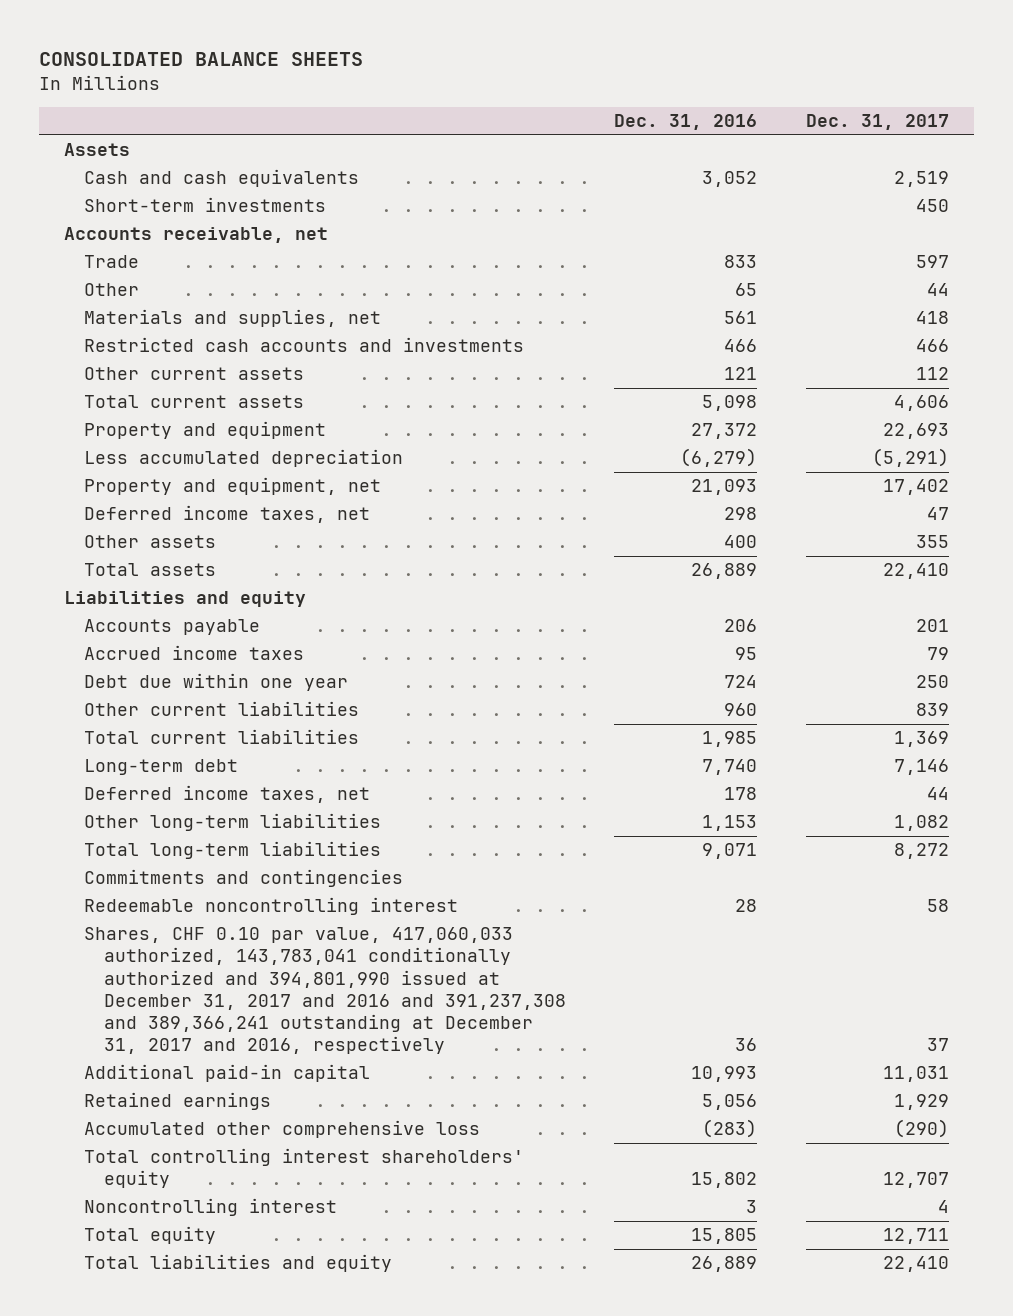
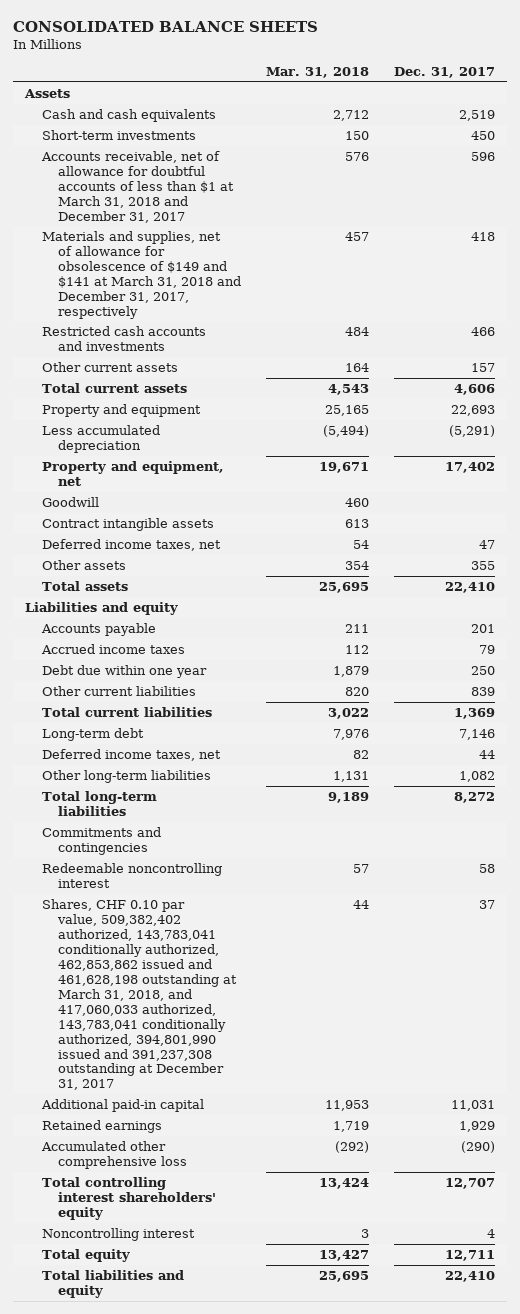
- | Dec. 31, 2016 | Dec. 31, 2017
+ | Mar. 31, 2018 | Dec. 31, 2017
- Accounts receivable, net
- Trade | 833 | 597
- Other | 65 | 44
- Materials and supplies, net | 561 | 418
+ Accounts receivable, net of allowance for doubtful accounts of less than $1 at March 31, 2018 and December 31, 2017 | 576 | 596
+ Materials and supplies, net of allowance for obsolescence of $149 and $141 at March 31, 2018 and December 31, 2017, respectively | 457 | 418
- Other current assets | 121 | 112
+ Other current assets | 164 | 157
+ Goodwill | 460 |
+ Contract intangible assets | 613 |
- Shares, CHF 0.10 par value, 417,060,033 authorized, 143,783,041 conditionally authorized and 394,801,990 issued at December 31, 2017 and 2016 and 391,237,308 and 389,366,241 outstanding at December 31, 2017 and 2016, respectively | 36 | 37
+ Shares, CHF 0.10 par value, 509,382,402 authorized, 143,783,041 conditionally authorized, 462,853,862 issued and 461,628,198 outstanding at March 31, 2018, and 417,060,033 authorized, 143,783,041 conditionally authorized, 394,801,990 issued and 391,237,308 outstanding at December 31, 2017 | 44 | 37

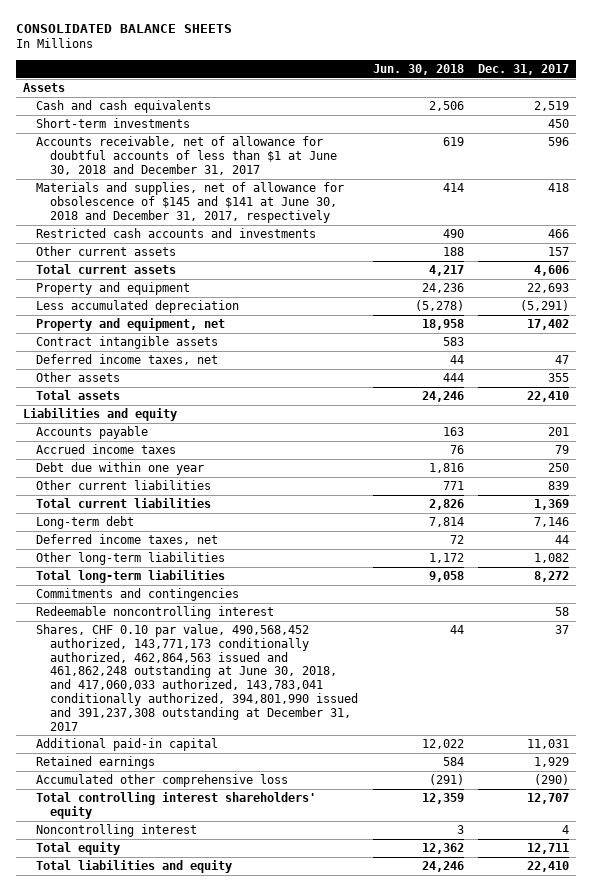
- | Mar. 31, 2018 | Dec. 31, 2017
+ | Jun. 30, 2018 | Dec. 31, 2017
- Accounts receivable, net of allowance for doubtful accounts of less than $1 at March 31, 2018 and December 31, 2017 | 576 | 596
- Materials and supplies, net of allowance for obsolescence of $149 and $141 at March 31, 2018 and December 31, 2017, respectively | 457 | 418
+ Accounts receivable, net of allowance for doubtful accounts of less than $1 at June 30, 2018 and December 31, 2017 | 619 | 596
+ Materials and supplies, net of allowance for obsolescence of $145 and $141 at June 30, 2018 and December 31, 2017, respectively | 414 | 418
- Goodwill | 460 |
- Shares, CHF 0.10 par value, 509,382,402 authorized, 143,783,041 conditionally authorized, 462,853,862 issued and 461,628,198 outstanding at March 31, 2018, and 417,060,033 authorized, 143,783,041 conditionally authorized, 394,801,990 issued and 391,237,308 outstanding at December 31, 2017 | 44 | 37
+ Shares, CHF 0.10 par value, 490,568,452 authorized, 143,771,173 conditionally authorized, 462,864,563 issued and 461,862,248 outstanding at June 30, 2018, and 417,060,033 authorized, 143,783,041 conditionally authorized, 394,801,990 issued and 391,237,308 outstanding at December 31, 2017 | 44 | 37

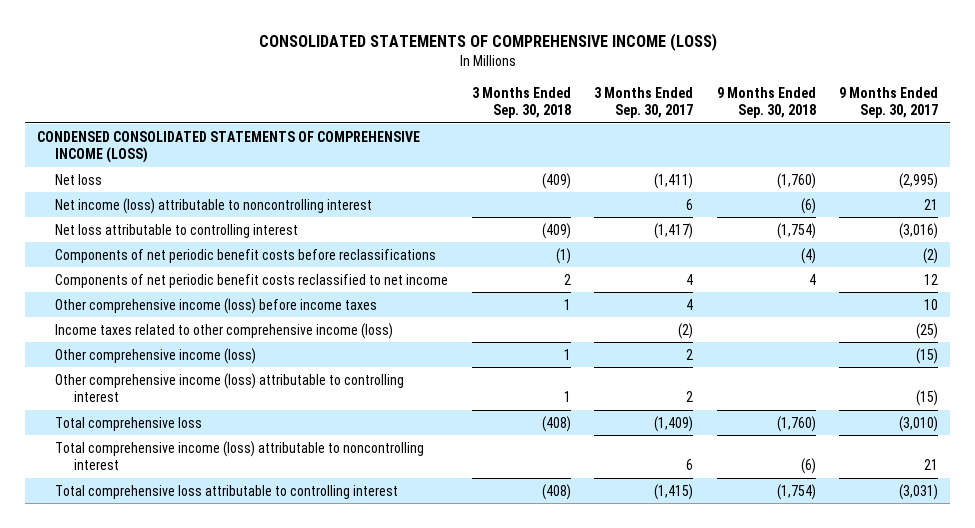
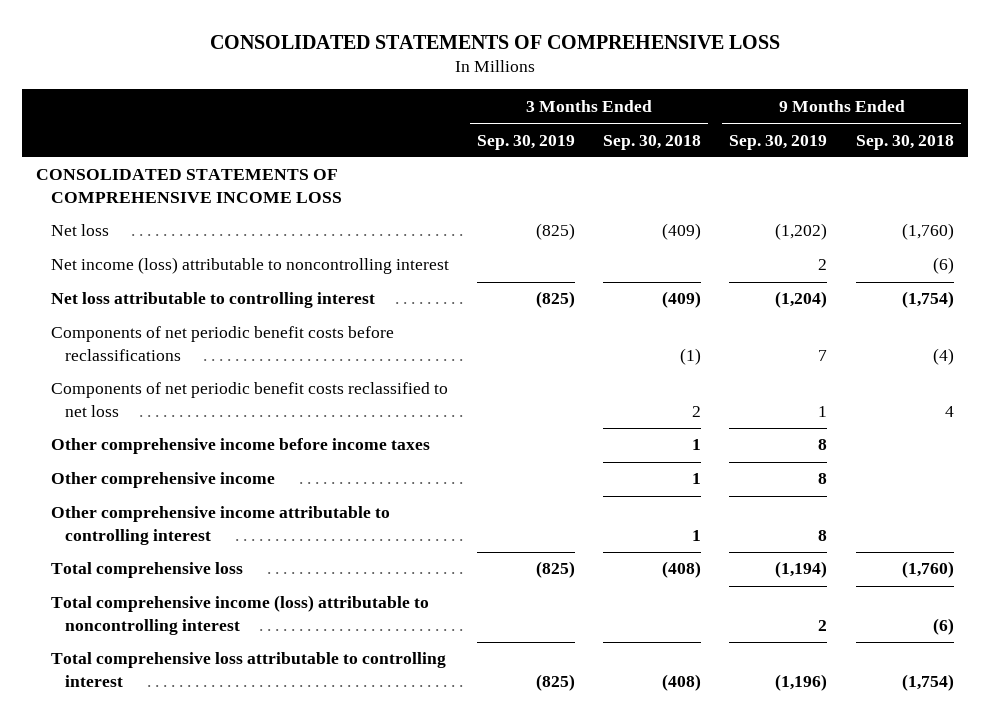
- CONSOLIDATED STATEMENTS OF COMPREHENSIVE INCOME (LOSS)
+ CONSOLIDATED STATEMENTS OF COMPREHENSIVE LOSS
- | 3 Months Ended Sep. 30, 2018 | 3 Months Ended Sep. 30, 2017 | 9 Months Ended Sep. 30, 2018 | 9 Months Ended Sep. 30, 2017
+ | 3 Months Ended Sep. 30, 2019 | 3 Months Ended Sep. 30, 2018 | 9 Months Ended Sep. 30, 2019 | 9 Months Ended Sep. 30, 2018
- CONDENSED CONSOLIDATED STATEMENTS OF COMPREHENSIVE INCOME (LOSS)
+ CONSOLIDATED STATEMENTS OF COMPREHENSIVE INCOME LOSS
- Components of net periodic benefit costs reclassified to net income | 2 | 4 | 4 | 12
- Other comprehensive income (loss) before income taxes | 1 | 4 | | 10
- Income taxes related to other comprehensive income (loss) | | (2) | | (25)
- Other comprehensive income (loss) | 1 | 2 | | (15)
- Other comprehensive income (loss) attributable to controlling interest | 1 | 2 | | (15)
+ Components of net periodic benefit costs reclassified to net loss | | 2 | 1 | 4
+ Other comprehensive income before income taxes | | 1 | 8 |
+ Other comprehensive income | | 1 | 8 |
+ Other comprehensive income attributable to controlling interest | | 1 | 8 |

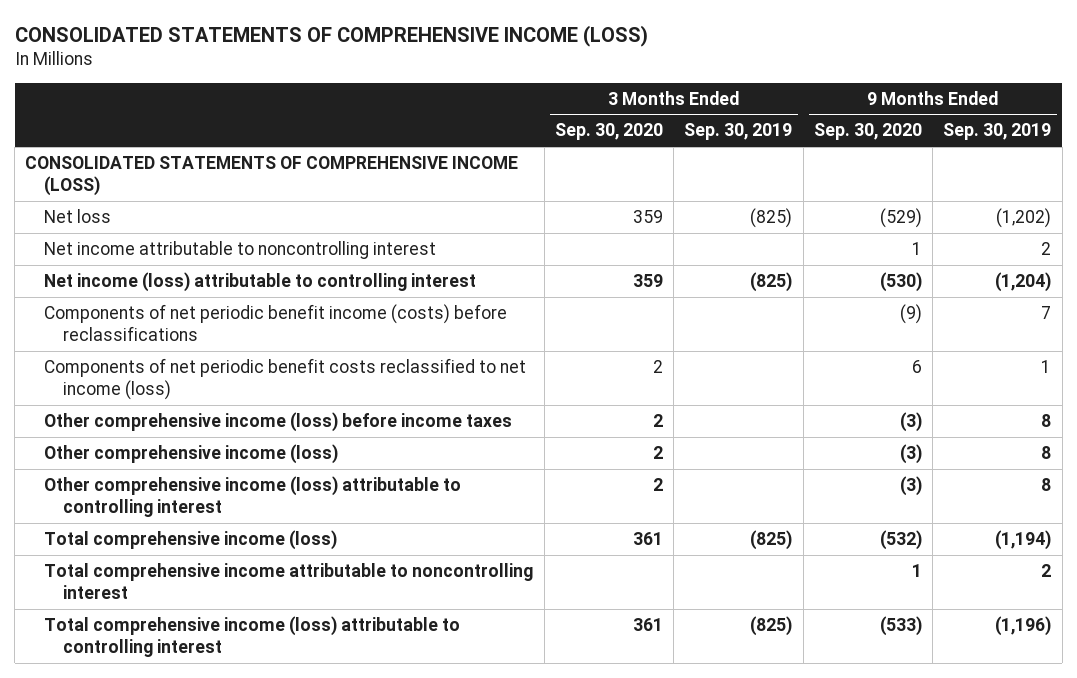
- CONSOLIDATED STATEMENTS OF COMPREHENSIVE LOSS
+ CONSOLIDATED STATEMENTS OF COMPREHENSIVE INCOME (LOSS)
- | 3 Months Ended Sep. 30, 2019 | 3 Months Ended Sep. 30, 2018 | 9 Months Ended Sep. 30, 2019 | 9 Months Ended Sep. 30, 2018
+ | 3 Months Ended Sep. 30, 2020 | 3 Months Ended Sep. 30, 2019 | 9 Months Ended Sep. 30, 2020 | 9 Months Ended Sep. 30, 2019
- CONSOLIDATED STATEMENTS OF COMPREHENSIVE INCOME LOSS
+ CONSOLIDATED STATEMENTS OF COMPREHENSIVE INCOME (LOSS)
- Net income (loss) attributable to noncontrolling interest | | | 2 | (6)
- Net loss attributable to controlling interest | (825) | (409) | (1,204) | (1,754)
- Components of net periodic benefit costs before reclassifications | | (1) | 7 | (4)
- Components of net periodic benefit costs reclassified to net loss | | 2 | 1 | 4
- Other comprehensive income before income taxes | | 1 | 8 |
- Other comprehensive income | | 1 | 8 |
- Other comprehensive income attributable to controlling interest | | 1 | 8 |
- Total comprehensive loss | (825) | (408) | (1,194) | (1,760)
- Total comprehensive income (loss) attributable to noncontrolling interest | | | 2 | (6)
- Total comprehensive loss attributable to controlling interest | (825) | (408) | (1,196) | (1,754)
+ Net income attributable to noncontrolling interest | | | 1 | 2
+ Net income (loss) attributable to controlling interest | 359 | (825) | (530) | (1,204)
+ Components of net periodic benefit income (costs) before reclassifications | | | (9) | 7
+ Components of net periodic benefit costs reclassified to net income (loss) | 2 | | 6 | 1
+ Other comprehensive income (loss) before income taxes | 2 | | (3) | 8
+ Other comprehensive income (loss) | 2 | | (3) | 8
+ Other comprehensive income (loss) attributable to controlling interest | 2 | | (3) | 8
+ Total comprehensive income (loss) | 361 | (825) | (532) | (1,194)
+ Total comprehensive income attributable to noncontrolling interest | | | 1 | 2
+ Total comprehensive income (loss) attributable to controlling interest | 361 | (825) | (533) | (1,196)

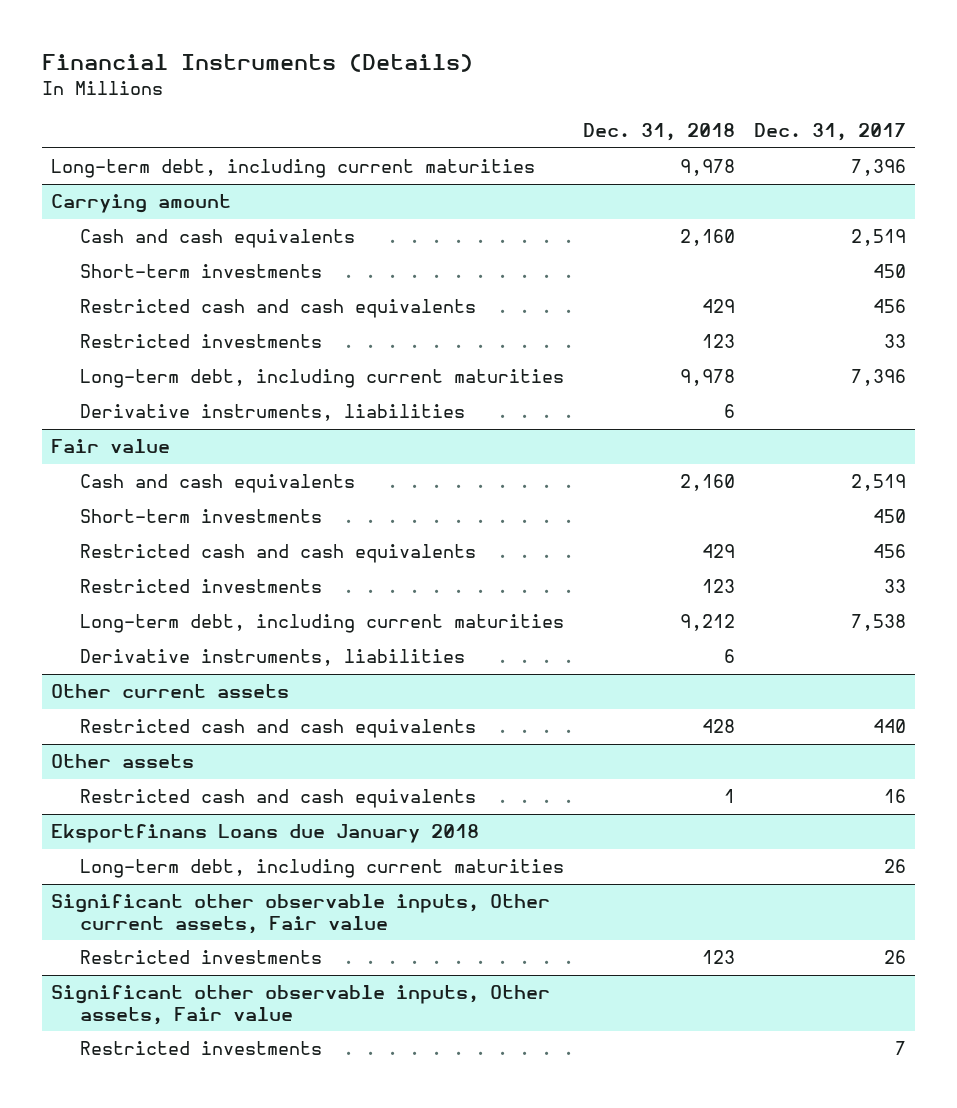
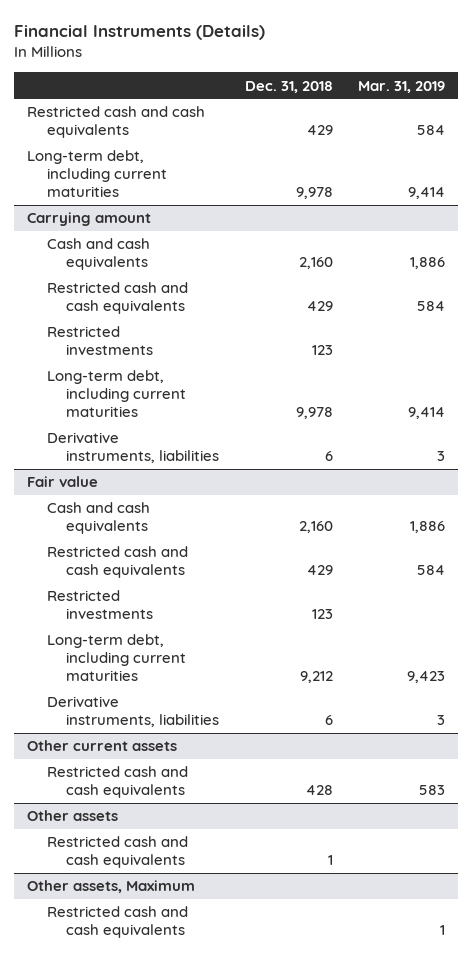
- | Dec. 31, 2018 | Dec. 31, 2017
+ | Dec. 31, 2018 | Mar. 31, 2019
+ Restricted cash and cash equivalents | 429 | 584
@ Carrying amount
- Short-term investments | | 450
@ Fair value
- Short-term investments | | 450
- Eksportfinans Loans due January 2018
- Long-term debt, including current maturities | | 26
- Significant other observable inputs, Other current assets, Fair value
- Restricted investments | 123 | 26
- Significant other observable inputs, Other assets, Fair value
- Restricted investments | | 7
+ Other assets, Maximum
+ Restricted cash and cash equivalents | | 1

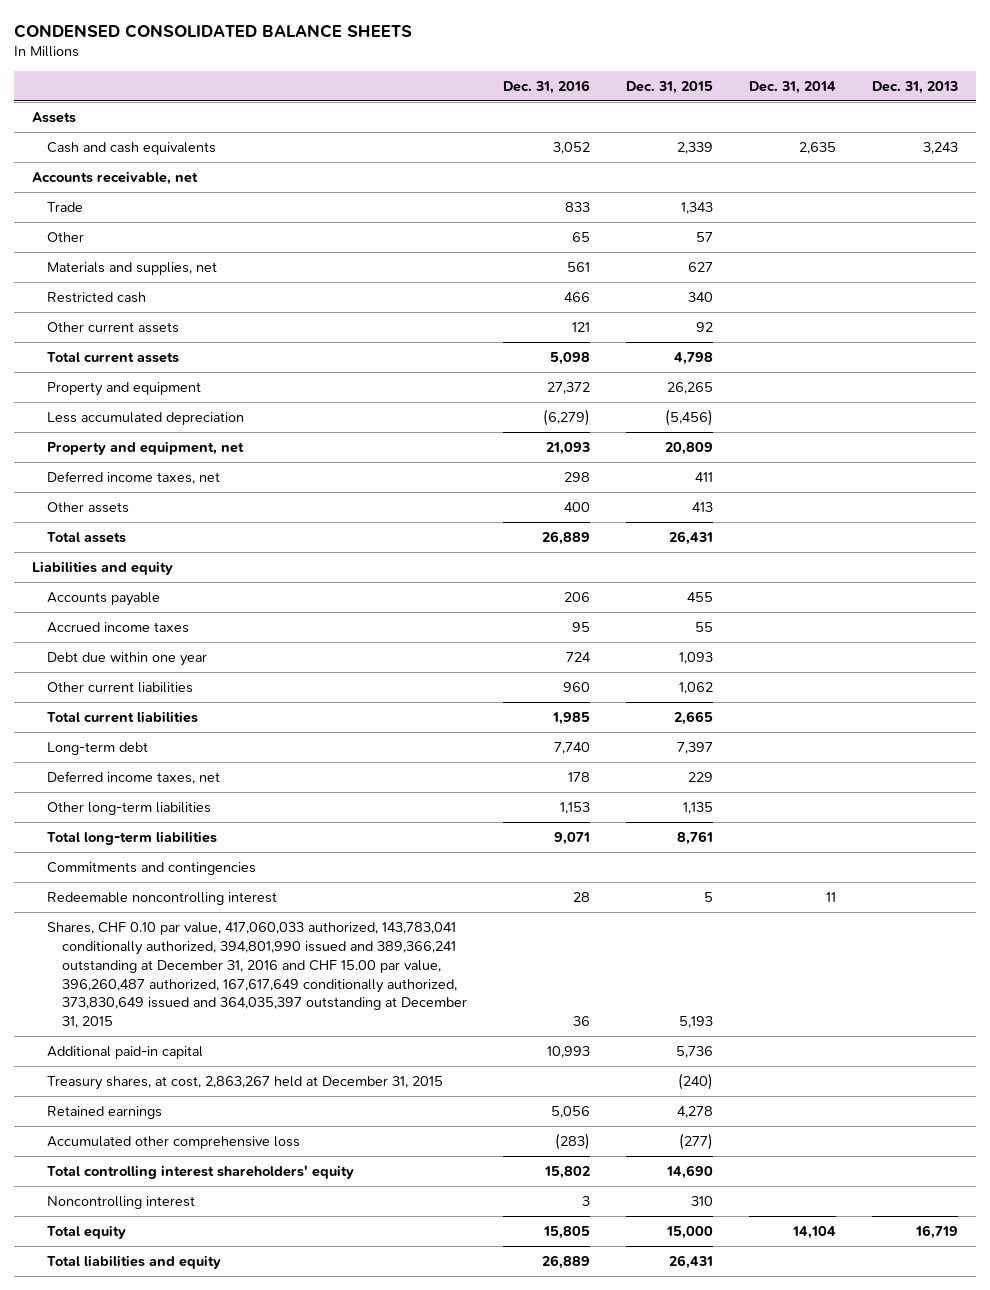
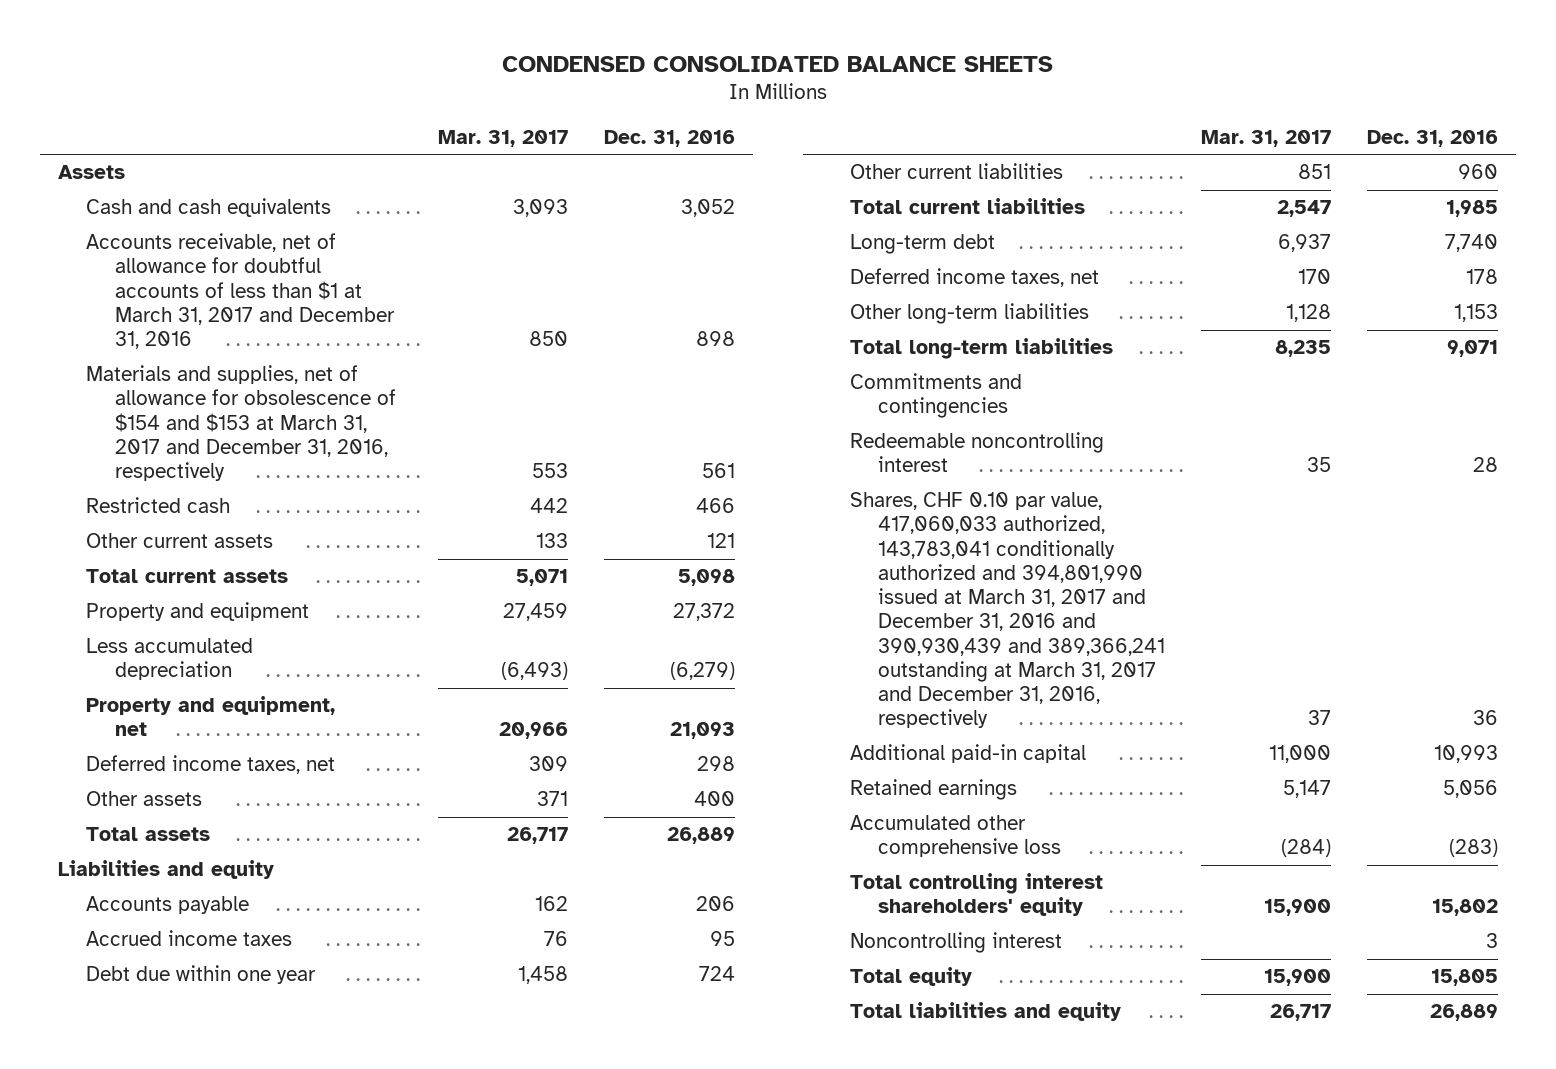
- | Dec. 31, 2016 | Dec. 31, 2015 | Dec. 31, 2014 | Dec. 31, 2013
+ | Mar. 31, 2017 | Dec. 31, 2016
- Accounts receivable, net
- Trade | 833 | 1,343 | |
- Other | 65 | 57 | |
- Materials and supplies, net | 561 | 627 | |
+ Accounts receivable, net of allowance for doubtful accounts of less than $1 at March 31, 2017 and December 31, 2016 | 850 | 898
+ Materials and supplies, net of allowance for obsolescence of $154 and $153 at March 31, 2017 and December 31, 2016, respectively | 553 | 561
- Shares, CHF 0.10 par value, 417,060,033 authorized, 143,783,041 conditionally authorized, 394,801,990 issued and 389,366,241 outstanding at December 31, 2016 and CHF 15.00 par value, 396,260,487 authorized, 167,617,649 conditionally authorized, 373,830,649 issued and 364,035,397 outstanding at December 31, 2015 | 36 | 5,193 | |
+ Shares, CHF 0.10 par value, 417,060,033 authorized, 143,783,041 conditionally authorized and 394,801,990 issued at March 31, 2017 and December 31, 2016 and 390,930,439 and 389,366,241 outstanding at March 31, 2017 and December 31, 2016, respectively | 37 | 36
- Treasury shares, at cost, 2,863,267 held at December 31, 2015 | | (240) | |

